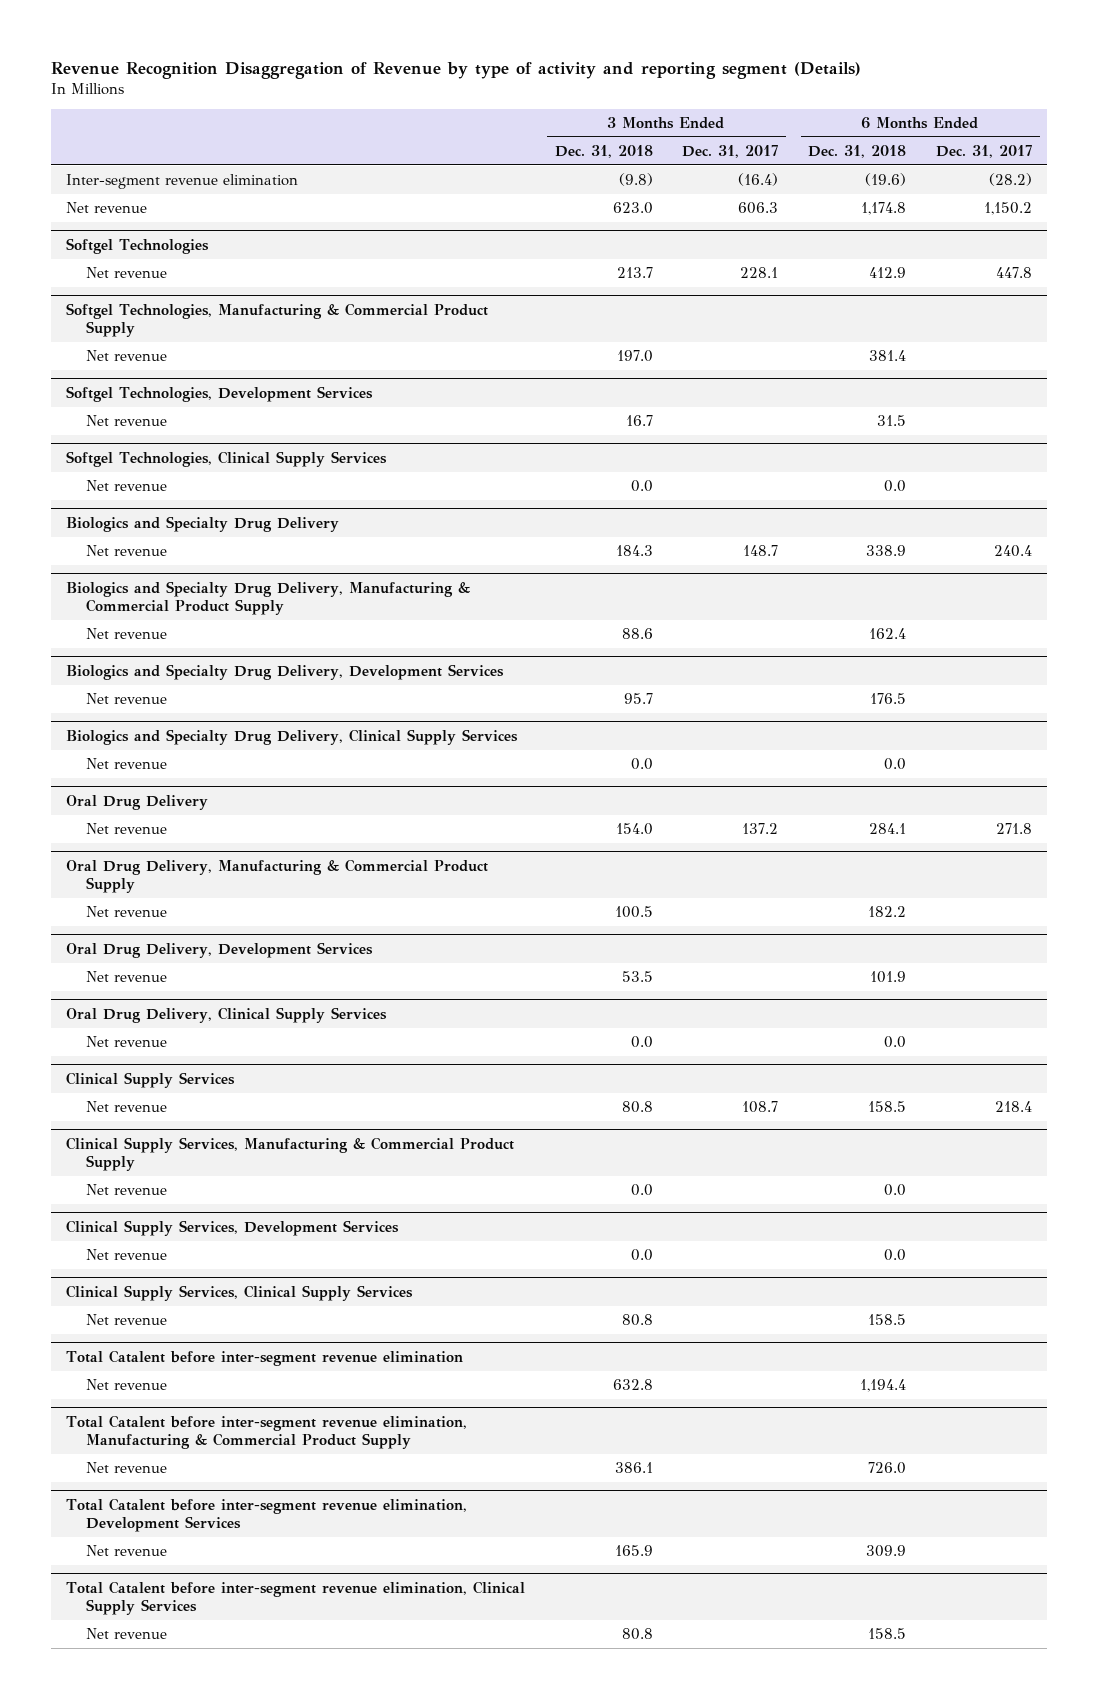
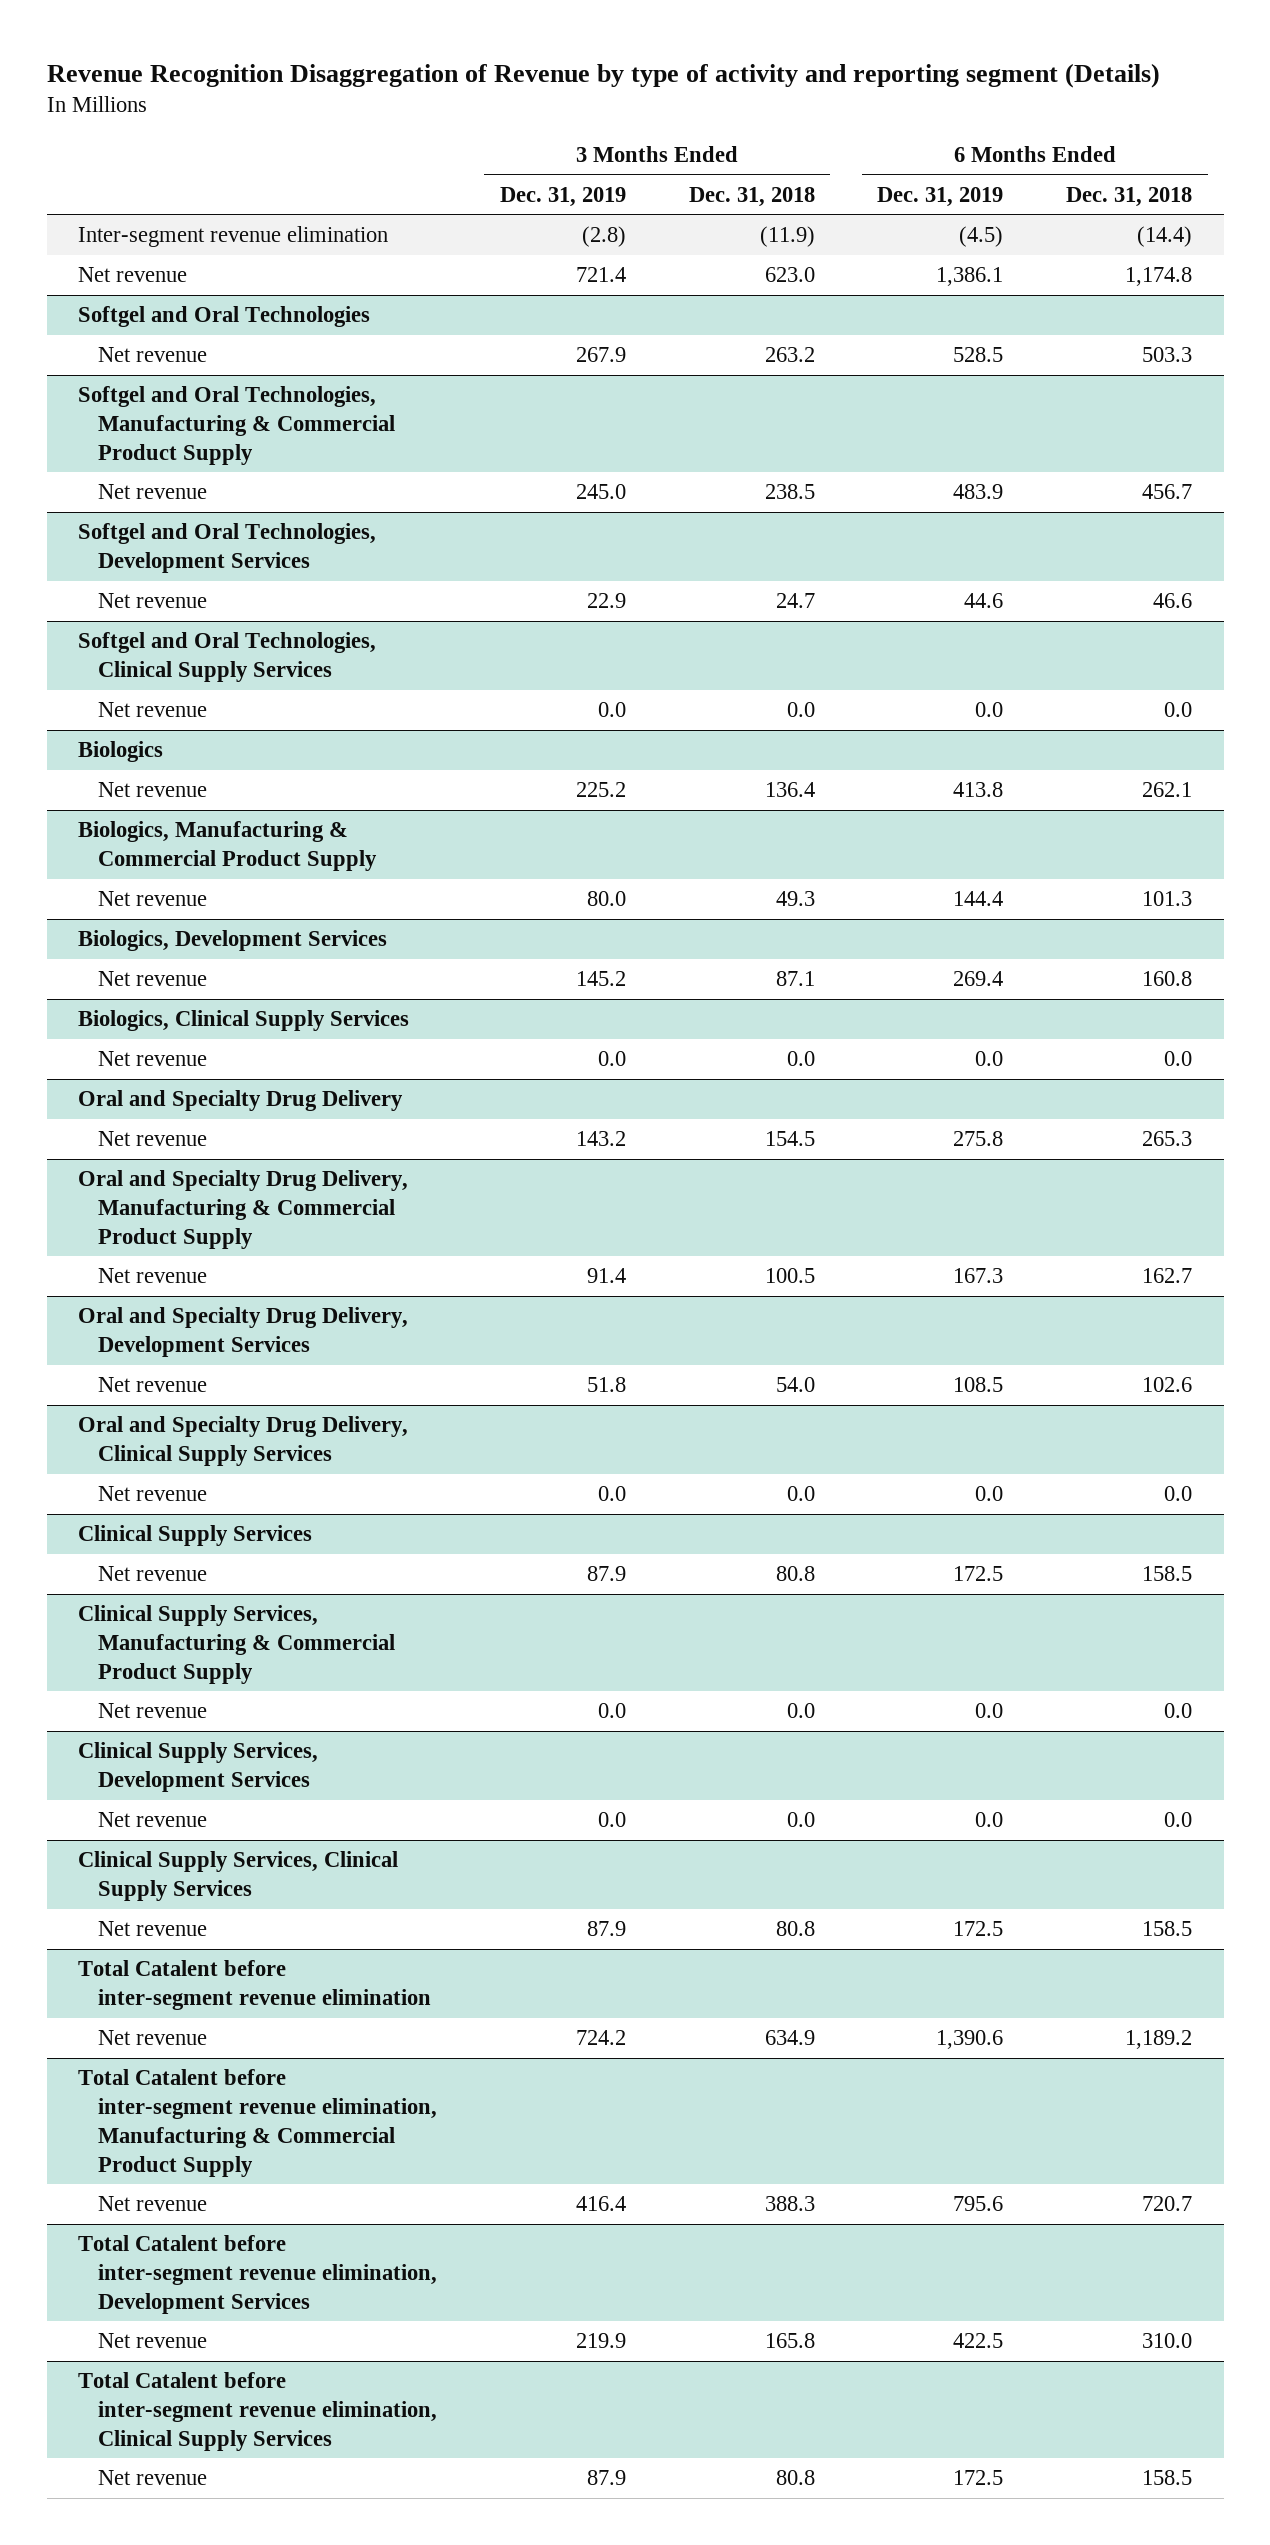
- | 3 Months Ended Dec. 31, 2018 | 3 Months Ended Dec. 31, 2017 | 6 Months Ended Dec. 31, 2018 | 6 Months Ended Dec. 31, 2017
+ | 3 Months Ended Dec. 31, 2019 | 3 Months Ended Dec. 31, 2018 | 6 Months Ended Dec. 31, 2019 | 6 Months Ended Dec. 31, 2018
- Inter-segment revenue elimination | (9.8) | (16.4) | (19.6) | (28.2)
+ Inter-segment revenue elimination | (2.8) | (11.9) | (4.5) | (14.4)
- Softgel Technologies
- Net revenue | 213.7 | 228.1 | 412.9 | 447.8
- Softgel Technologies, Manufacturing & Commercial Product Supply
- Net revenue | 197.0 | | 381.4 |
- Softgel Technologies, Development Services
- Net revenue | 16.7 | | 31.5 |
- Softgel Technologies, Clinical Supply Services
+ Softgel and Oral Technologies
+ Net revenue | 267.9 | 263.2 | 528.5 | 503.3
+ Softgel and Oral Technologies, Manufacturing & Commercial Product Supply
+ Net revenue | 245.0 | 238.5 | 483.9 | 456.7
+ Softgel and Oral Technologies, Development Services
+ Net revenue | 22.9 | 24.7 | 44.6 | 46.6
+ Softgel and Oral Technologies, Clinical Supply Services
- Biologics and Specialty Drug Delivery
- Net revenue | 184.3 | 148.7 | 338.9 | 240.4
- Biologics and Specialty Drug Delivery, Manufacturing & Commercial Product Supply
- Net revenue | 88.6 | | 162.4 |
- Biologics and Specialty Drug Delivery, Development Services
- Net revenue | 95.7 | | 176.5 |
- Biologics and Specialty Drug Delivery, Clinical Supply Services
+ Biologics
+ Net revenue | 225.2 | 136.4 | 413.8 | 262.1
+ Biologics, Manufacturing & Commercial Product Supply
+ Net revenue | 80.0 | 49.3 | 144.4 | 101.3
+ Biologics, Development Services
+ Net revenue | 145.2 | 87.1 | 269.4 | 160.8
+ Biologics, Clinical Supply Services
- Oral Drug Delivery
- Net revenue | 154.0 | 137.2 | 284.1 | 271.8
- Oral Drug Delivery, Manufacturing & Commercial Product Supply
- Net revenue | 100.5 | | 182.2 |
- Oral Drug Delivery, Development Services
- Net revenue | 53.5 | | 101.9 |
- Oral Drug Delivery, Clinical Supply Services
+ Oral and Specialty Drug Delivery
+ Net revenue | 143.2 | 154.5 | 275.8 | 265.3
+ Oral and Specialty Drug Delivery, Manufacturing & Commercial Product Supply
+ Net revenue | 91.4 | 100.5 | 167.3 | 162.7
+ Oral and Specialty Drug Delivery, Development Services
+ Net revenue | 51.8 | 54.0 | 108.5 | 102.6
+ Oral and Specialty Drug Delivery, Clinical Supply Services
@ Total Catalent before inter-segment revenue elimination
- Net revenue | 632.8 | | 1,194.4 |
+ Net revenue | 724.2 | 634.9 | 1,390.6 | 1,189.2
@ Total Catalent before inter-segment revenue elimination, Manufacturing & Commercial Product Supply
- Net revenue | 386.1 | | 726.0 |
+ Net revenue | 416.4 | 388.3 | 795.6 | 720.7
@ Total Catalent before inter-segment revenue elimination, Development Services
- Net revenue | 165.9 | | 309.9 |
+ Net revenue | 219.9 | 165.8 | 422.5 | 310.0

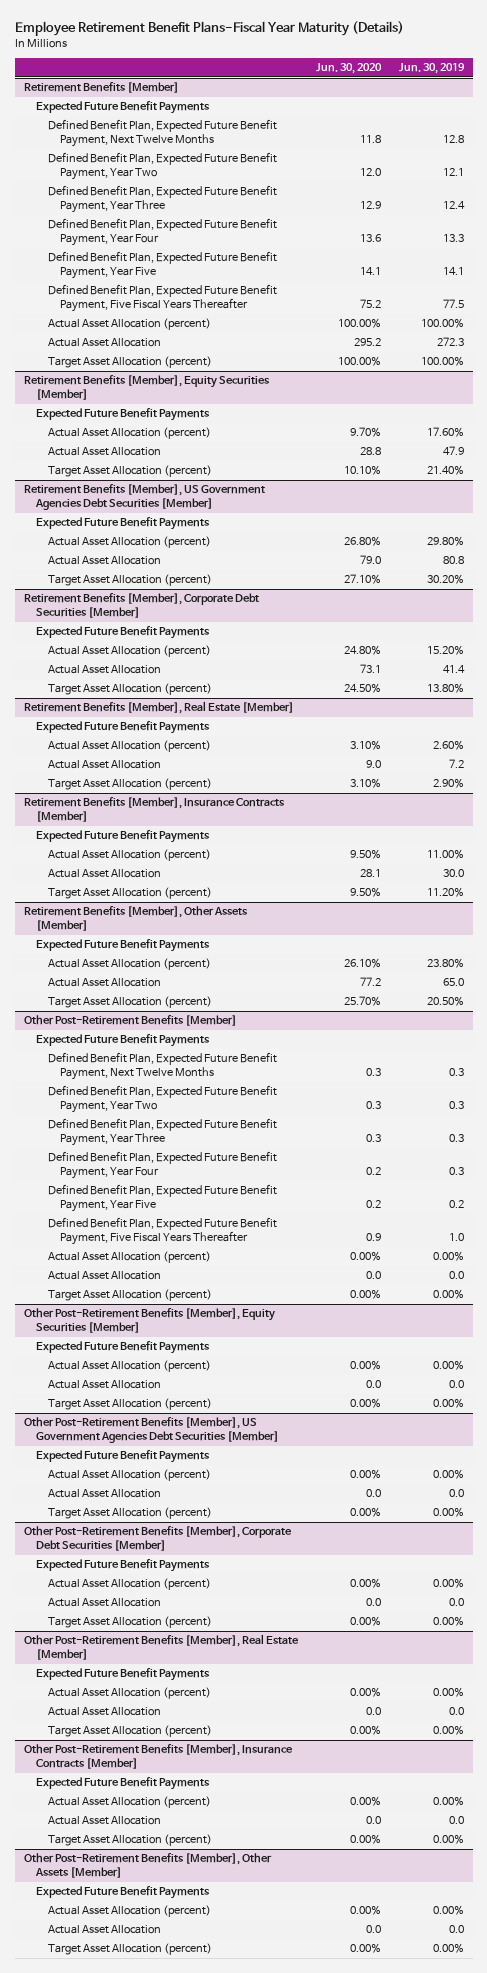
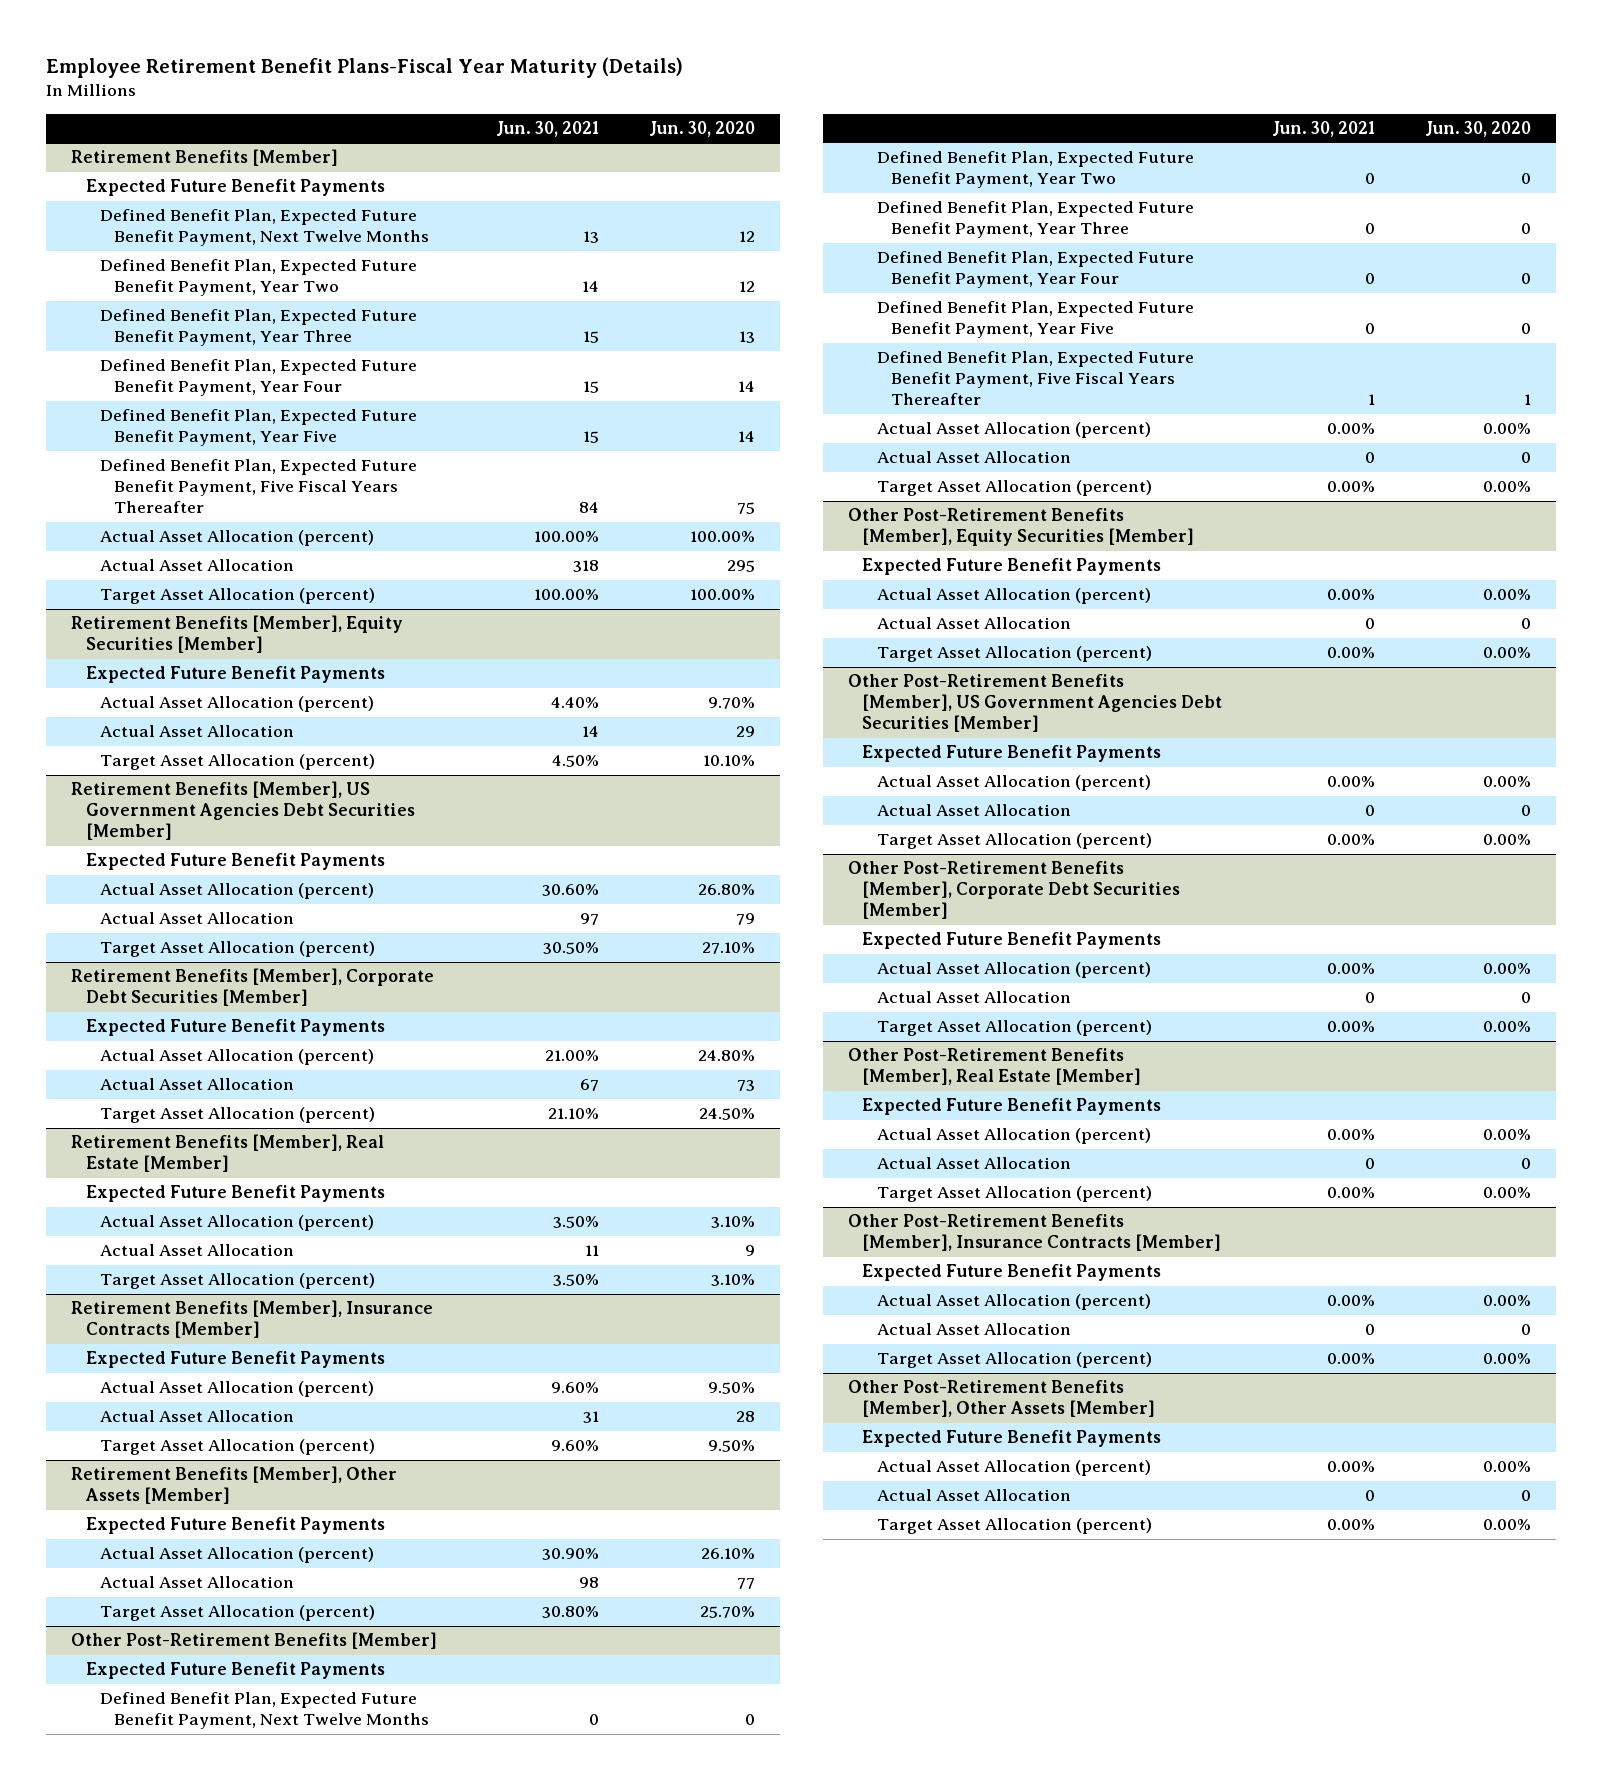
- | Jun. 30, 2020 | Jun. 30, 2019
+ | Jun. 30, 2021 | Jun. 30, 2020
@ Retirement Benefits [Member]
- Defined Benefit Plan, Expected Future Benefit Payment, Next Twelve Months | 11.8 | 12.8
- Defined Benefit Plan, Expected Future Benefit Payment, Year Two | 12.0 | 12.1
- Defined Benefit Plan, Expected Future Benefit Payment, Year Three | 12.9 | 12.4
- Defined Benefit Plan, Expected Future Benefit Payment, Year Four | 13.6 | 13.3
- Defined Benefit Plan, Expected Future Benefit Payment, Year Five | 14.1 | 14.1
- Defined Benefit Plan, Expected Future Benefit Payment, Five Fiscal Years Thereafter | 75.2 | 77.5
+ Defined Benefit Plan, Expected Future Benefit Payment, Next Twelve Months | 13 | 12
+ Defined Benefit Plan, Expected Future Benefit Payment, Year Two | 14 | 12
+ Defined Benefit Plan, Expected Future Benefit Payment, Year Three | 15 | 13
+ Defined Benefit Plan, Expected Future Benefit Payment, Year Four | 15 | 14
+ Defined Benefit Plan, Expected Future Benefit Payment, Year Five | 15 | 14
+ Defined Benefit Plan, Expected Future Benefit Payment, Five Fiscal Years Thereafter | 84 | 75
- Actual Asset Allocation | 295.2 | 272.3
+ Actual Asset Allocation | 318 | 295
@ Retirement Benefits [Member], Equity Securities [Member]
- Actual Asset Allocation | 28.8 | 47.9
+ Actual Asset Allocation | 14 | 29
@ Retirement Benefits [Member], US Government Agencies Debt Securities [Member]
- Actual Asset Allocation | 79.0 | 80.8
+ Actual Asset Allocation | 97 | 79
@ Retirement Benefits [Member], Corporate Debt Securities [Member]
- Actual Asset Allocation | 73.1 | 41.4
+ Actual Asset Allocation | 67 | 73
@ Retirement Benefits [Member], Real Estate [Member]
- Actual Asset Allocation | 9.0 | 7.2
+ Actual Asset Allocation | 11 | 9
@ Retirement Benefits [Member], Insurance Contracts [Member]
- Actual Asset Allocation | 28.1 | 30.0
+ Actual Asset Allocation | 31 | 28
@ Retirement Benefits [Member], Other Assets [Member]
- Actual Asset Allocation | 77.2 | 65.0
+ Actual Asset Allocation | 98 | 77
@ Other Post-Retirement Benefits [Member]
- Defined Benefit Plan, Expected Future Benefit Payment, Next Twelve Months | 0.3 | 0.3
- Defined Benefit Plan, Expected Future Benefit Payment, Year Two | 0.3 | 0.3
- Defined Benefit Plan, Expected Future Benefit Payment, Year Three | 0.3 | 0.3
- Defined Benefit Plan, Expected Future Benefit Payment, Year Four | 0.2 | 0.3
- Defined Benefit Plan, Expected Future Benefit Payment, Year Five | 0.2 | 0.2
- Defined Benefit Plan, Expected Future Benefit Payment, Five Fiscal Years Thereafter | 0.9 | 1.0
+ Defined Benefit Plan, Expected Future Benefit Payment, Next Twelve Months | 0 | 0
+ Defined Benefit Plan, Expected Future Benefit Payment, Year Two | 0 | 0
+ Defined Benefit Plan, Expected Future Benefit Payment, Year Three | 0 | 0
+ Defined Benefit Plan, Expected Future Benefit Payment, Year Four | 0 | 0
+ Defined Benefit Plan, Expected Future Benefit Payment, Year Five | 0 | 0
+ Defined Benefit Plan, Expected Future Benefit Payment, Five Fiscal Years Thereafter | 1 | 1
- Actual Asset Allocation | 0.0 | 0.0
+ Actual Asset Allocation | 0 | 0
@ Other Post-Retirement Benefits [Member], Equity Securities [Member]
- Actual Asset Allocation | 0.0 | 0.0
+ Actual Asset Allocation | 0 | 0
@ Other Post-Retirement Benefits [Member], US Government Agencies Debt Securities [Member]
- Actual Asset Allocation | 0.0 | 0.0
+ Actual Asset Allocation | 0 | 0
@ Other Post-Retirement Benefits [Member], Corporate Debt Securities [Member]
- Actual Asset Allocation | 0.0 | 0.0
+ Actual Asset Allocation | 0 | 0
@ Other Post-Retirement Benefits [Member], Real Estate [Member]
- Actual Asset Allocation | 0.0 | 0.0
+ Actual Asset Allocation | 0 | 0
@ Other Post-Retirement Benefits [Member], Insurance Contracts [Member]
- Actual Asset Allocation | 0.0 | 0.0
+ Actual Asset Allocation | 0 | 0
@ Other Post-Retirement Benefits [Member], Other Assets [Member]
- Actual Asset Allocation | 0.0 | 0.0
+ Actual Asset Allocation | 0 | 0

